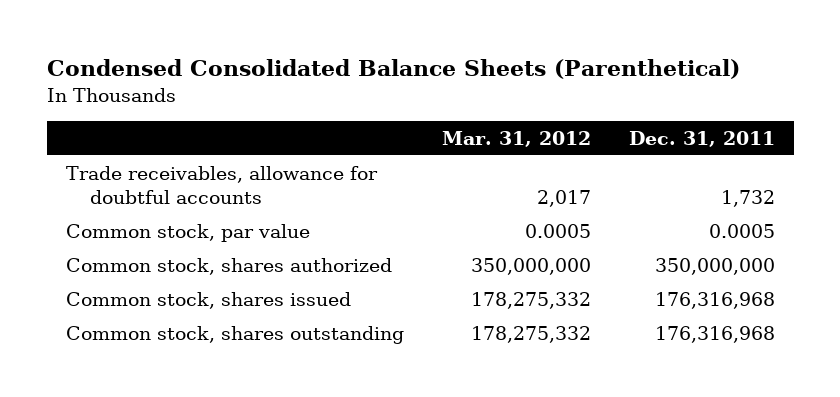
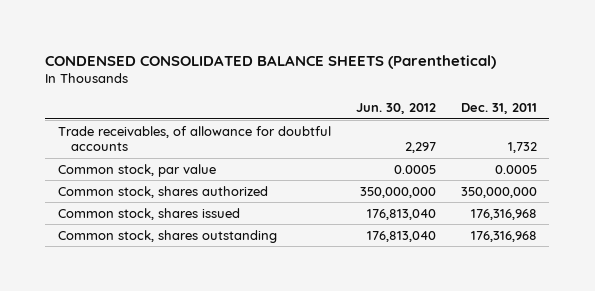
- Condensed Consolidated Balance Sheets (Parenthetical)
+ CONDENSED CONSOLIDATED BALANCE SHEETS (Parenthetical)
- | Mar. 31, 2012 | Dec. 31, 2011
+ | Jun. 30, 2012 | Dec. 31, 2011
- Trade receivables, allowance for doubtful accounts | 2,017 | 1,732
+ Trade receivables, of allowance for doubtful accounts | 2,297 | 1,732

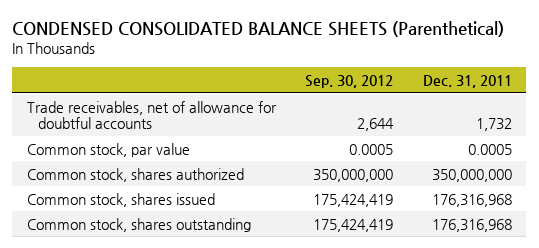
- | Jun. 30, 2012 | Dec. 31, 2011
+ | Sep. 30, 2012 | Dec. 31, 2011
- Trade receivables, of allowance for doubtful accounts | 2,297 | 1,732
+ Trade receivables, net of allowance for doubtful accounts | 2,644 | 1,732

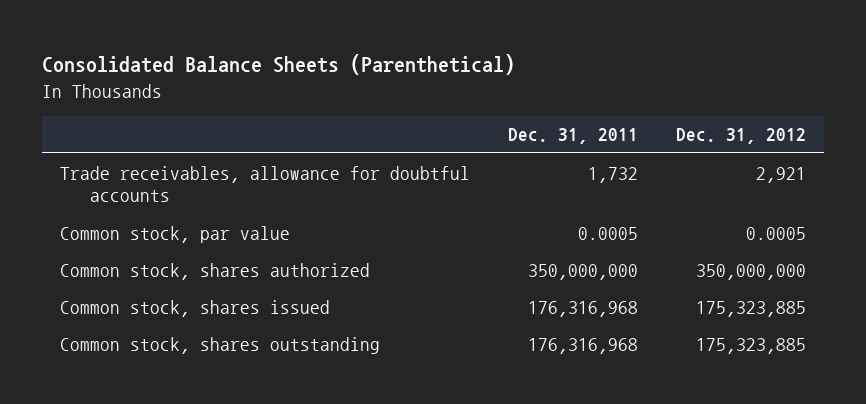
- CONDENSED CONSOLIDATED BALANCE SHEETS (Parenthetical)
+ Consolidated Balance Sheets (Parenthetical)
- | Sep. 30, 2012 | Dec. 31, 2011
+ | Dec. 31, 2011 | Dec. 31, 2012
- Trade receivables, net of allowance for doubtful accounts | 2,644 | 1,732
+ Trade receivables, allowance for doubtful accounts | 1,732 | 2,921

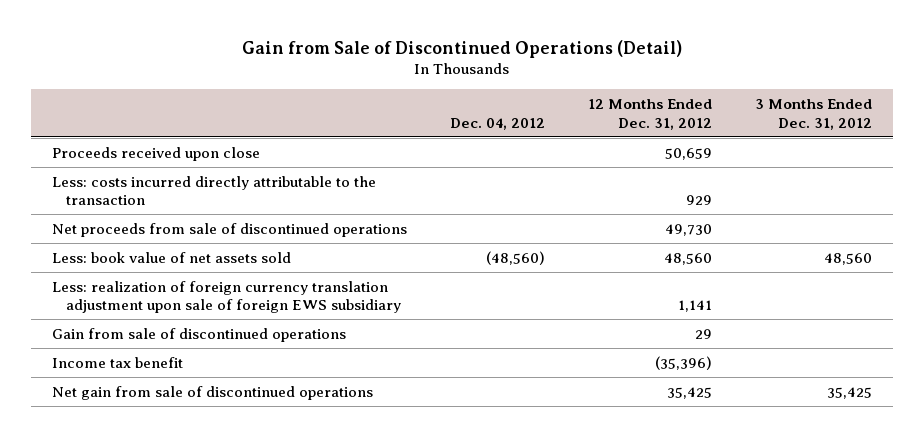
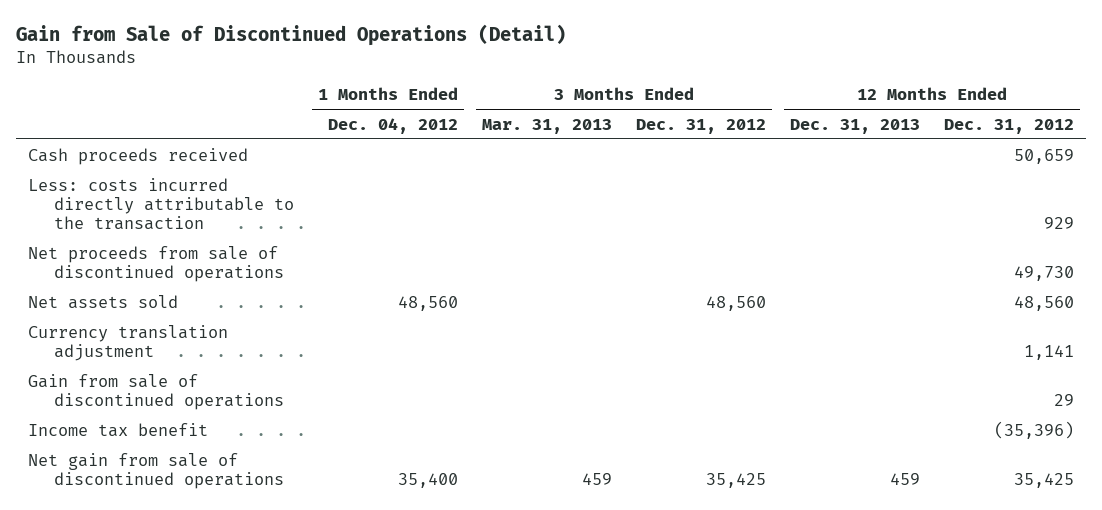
- | Dec. 04, 2012 | 12 Months Ended Dec. 31, 2012 | 3 Months Ended Dec. 31, 2012
+ | 1 Months Ended Dec. 04, 2012 | 3 Months Ended Mar. 31, 2013 | 3 Months Ended Dec. 31, 2012 | 12 Months Ended Dec. 31, 2013 | 12 Months Ended Dec. 31, 2012
- Proceeds received upon close | | 50,659 |
+ Cash proceeds received | | | | | 50,659
- Less: book value of net assets sold | (48,560) | 48,560 | 48,560
- Less: realization of foreign currency translation adjustment upon sale of foreign EWS subsidiary | | 1,141 |
+ Net assets sold | 48,560 | | 48,560 | | 48,560
+ Currency translation adjustment | | | | | 1,141

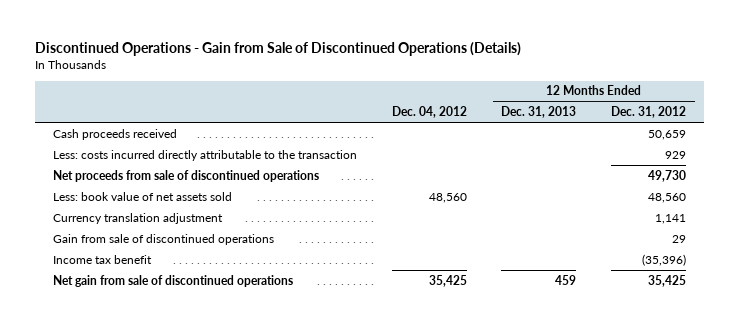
- Gain from Sale of Discontinued Operations (Detail)
+ Discontinued Operations - Gain from Sale of Discontinued Operations (Details)
- | 1 Months Ended Dec. 04, 2012 | 3 Months Ended Mar. 31, 2013 | 3 Months Ended Dec. 31, 2012 | 12 Months Ended Dec. 31, 2013 | 12 Months Ended Dec. 31, 2012
+ | Dec. 04, 2012 | 12 Months Ended Dec. 31, 2013 | 12 Months Ended Dec. 31, 2012
- Net assets sold | 48,560 | | 48,560 | | 48,560
+ Less: book value of net assets sold | 48,560 | | 48,560

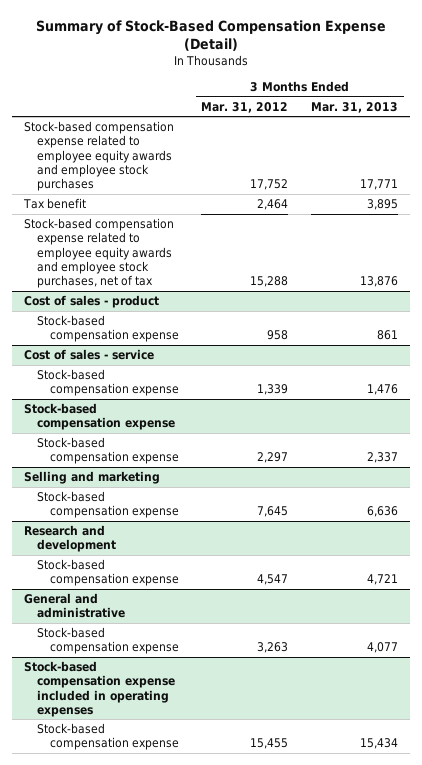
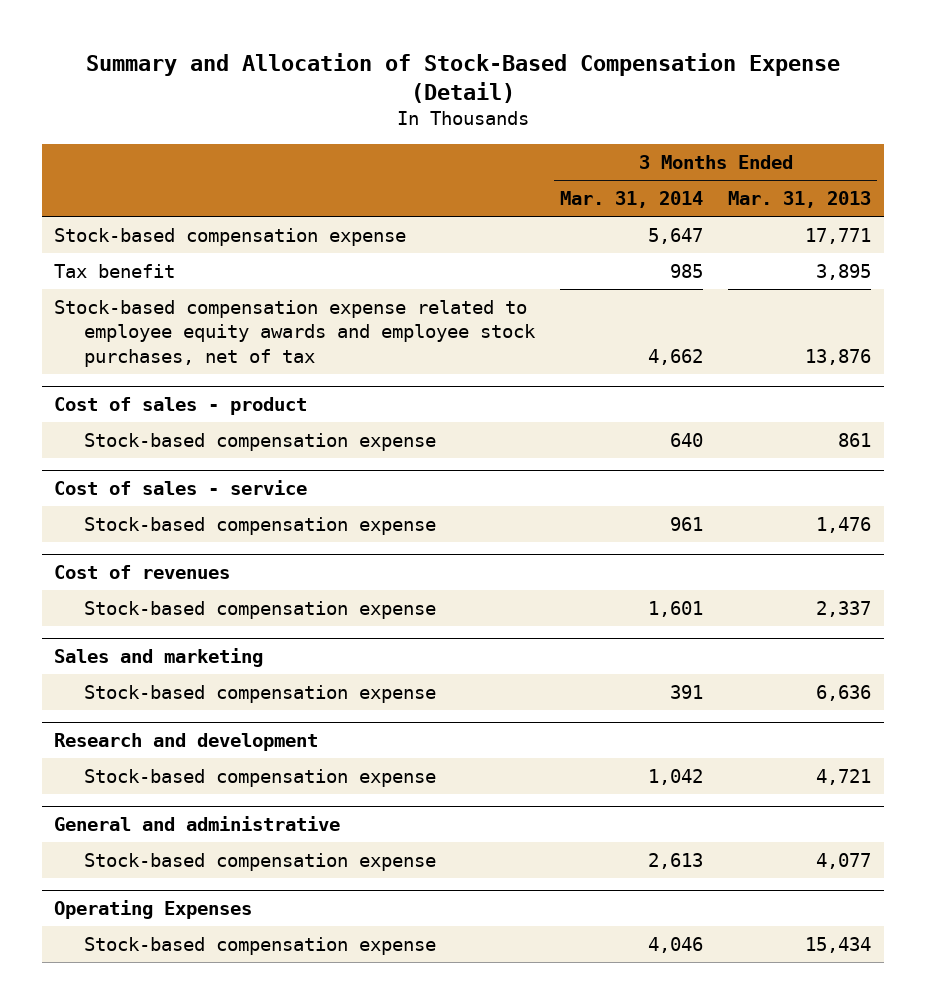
- Summary of Stock-Based Compensation Expense (Detail)
+ Summary and Allocation of Stock-Based Compensation Expense (Detail)
- | 3 Months Ended Mar. 31, 2012 | 3 Months Ended Mar. 31, 2013
+ | 3 Months Ended Mar. 31, 2014 | 3 Months Ended Mar. 31, 2013
- Stock-based compensation expense related to employee equity awards and employee stock purchases | 17,752 | 17,771
+ Stock-based compensation expense | 5,647 | 17,771
- Stock-based compensation expense
+ Cost of revenues
- Selling and marketing
+ Sales and marketing
- Stock-based compensation expense included in operating expenses
+ Operating Expenses

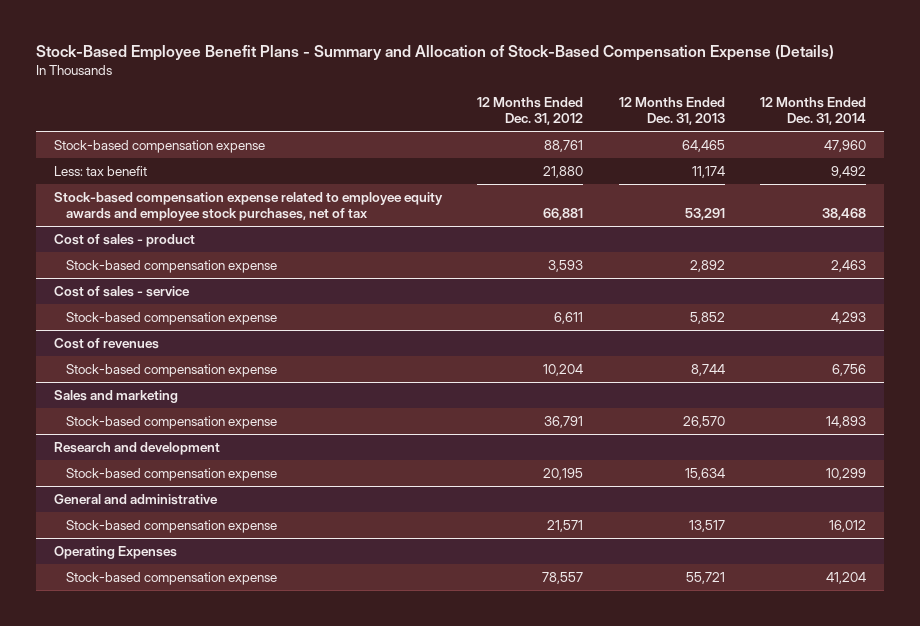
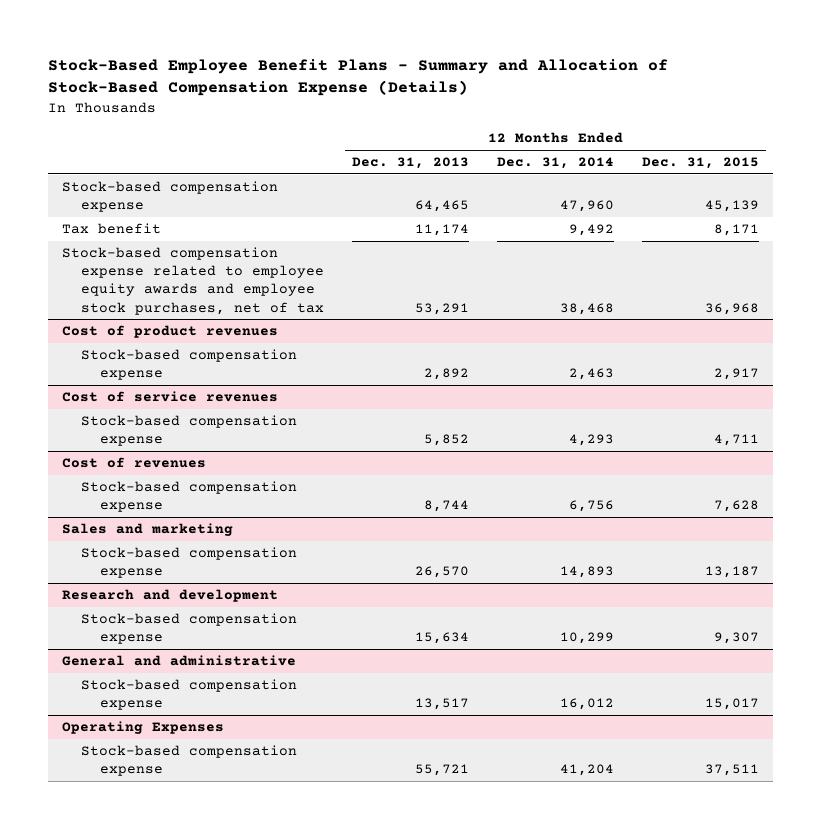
- | 12 Months Ended Dec. 31, 2012 | 12 Months Ended Dec. 31, 2013 | 12 Months Ended Dec. 31, 2014
+ | 12 Months Ended Dec. 31, 2013 | 12 Months Ended Dec. 31, 2014 | 12 Months Ended Dec. 31, 2015
- Less: tax benefit | 21,880 | 11,174 | 9,492
+ Tax benefit | 11,174 | 9,492 | 8,171
- Cost of sales - product
+ Cost of product revenues
- Cost of sales - service
+ Cost of service revenues

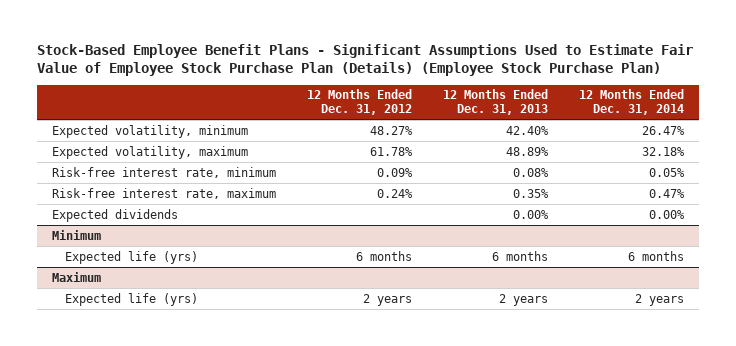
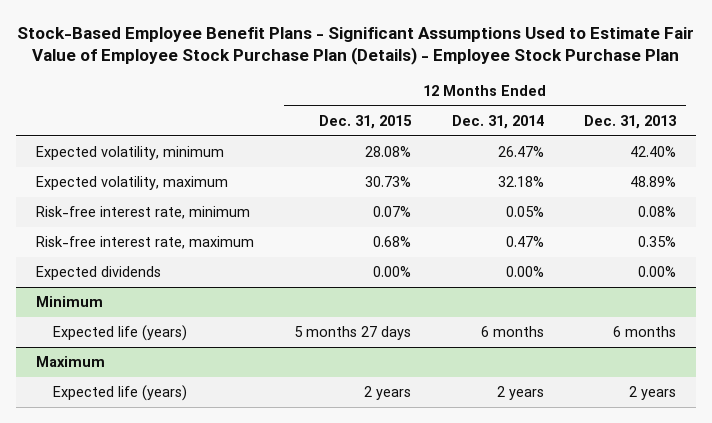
- Stock-Based Employee Benefit Plans - Significant Assumptions Used to Estimate Fair Value of Employee Stock Purchase Plan (Details) (Employee Stock Purchase Plan)
+ Stock-Based Employee Benefit Plans - Significant Assumptions Used to Estimate Fair Value of Employee Stock Purchase Plan (Details) - Employee Stock Purchase Plan
- | 12 Months Ended Dec. 31, 2012 | 12 Months Ended Dec. 31, 2013 | 12 Months Ended Dec. 31, 2014
+ | 12 Months Ended Dec. 31, 2015 | 12 Months Ended Dec. 31, 2014 | 12 Months Ended Dec. 31, 2013
@ Minimum
- Expected life (yrs) | 6 months | 6 months | 6 months
+ Expected life (years) | 5 months 27 days | 6 months | 6 months
@ Maximum
- Expected life (yrs) | 2 years | 2 years | 2 years
+ Expected life (years) | 2 years | 2 years | 2 years

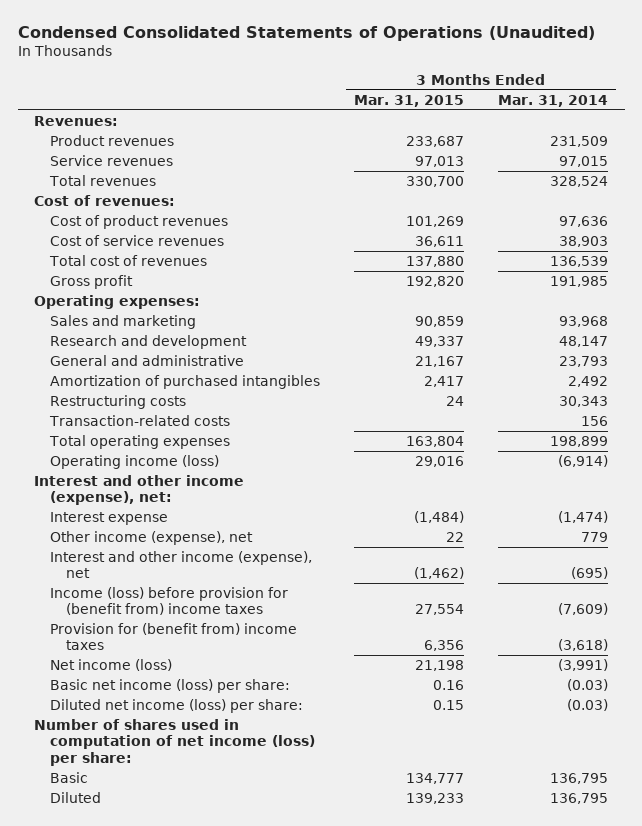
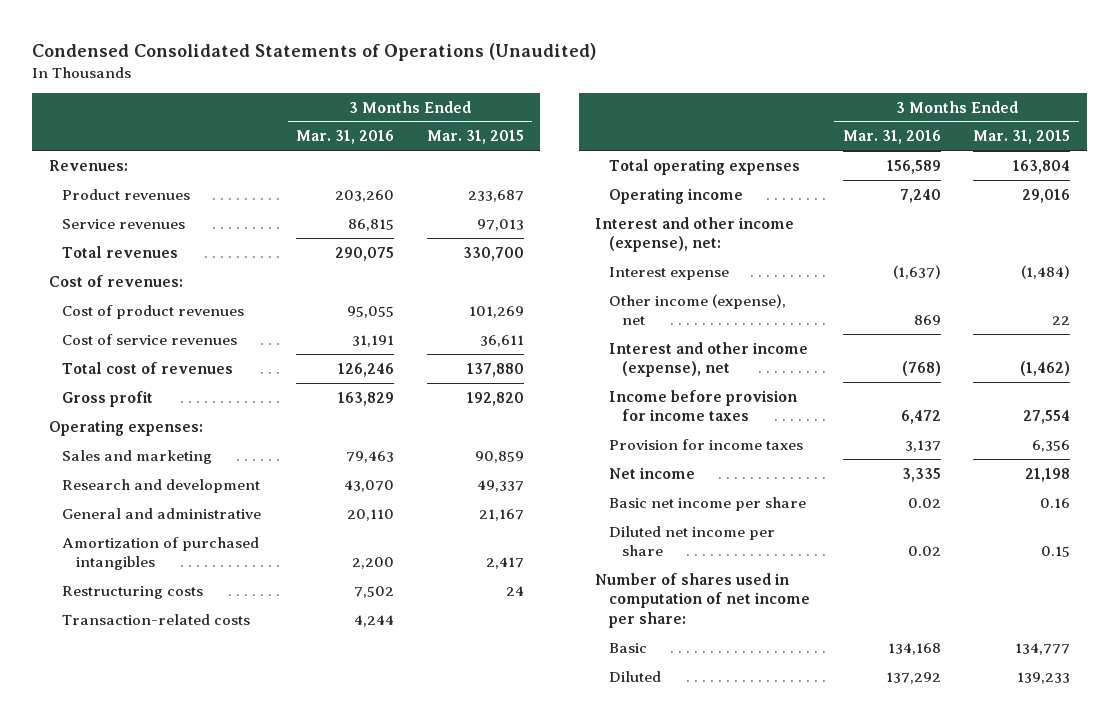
- | 3 Months Ended Mar. 31, 2015 | 3 Months Ended Mar. 31, 2014
+ | 3 Months Ended Mar. 31, 2016 | 3 Months Ended Mar. 31, 2015
- Operating income (loss) | 29,016 | (6,914)
+ Operating income | 7,240 | 29,016
- Income (loss) before provision for (benefit from) income taxes | 27,554 | (7,609)
- Provision for (benefit from) income taxes | 6,356 | (3,618)
- Net income (loss) | 21,198 | (3,991)
- Basic net income (loss) per share: | 0.16 | (0.03)
- Diluted net income (loss) per share: | 0.15 | (0.03)
- Number of shares used in computation of net income (loss) per share:
+ Income before provision for income taxes | 6,472 | 27,554
+ Provision for income taxes | 3,137 | 6,356
+ Net income | 3,335 | 21,198
+ Basic net income per share | 0.02 | 0.16
+ Diluted net income per share | 0.02 | 0.15
+ Number of shares used in computation of net income per share:

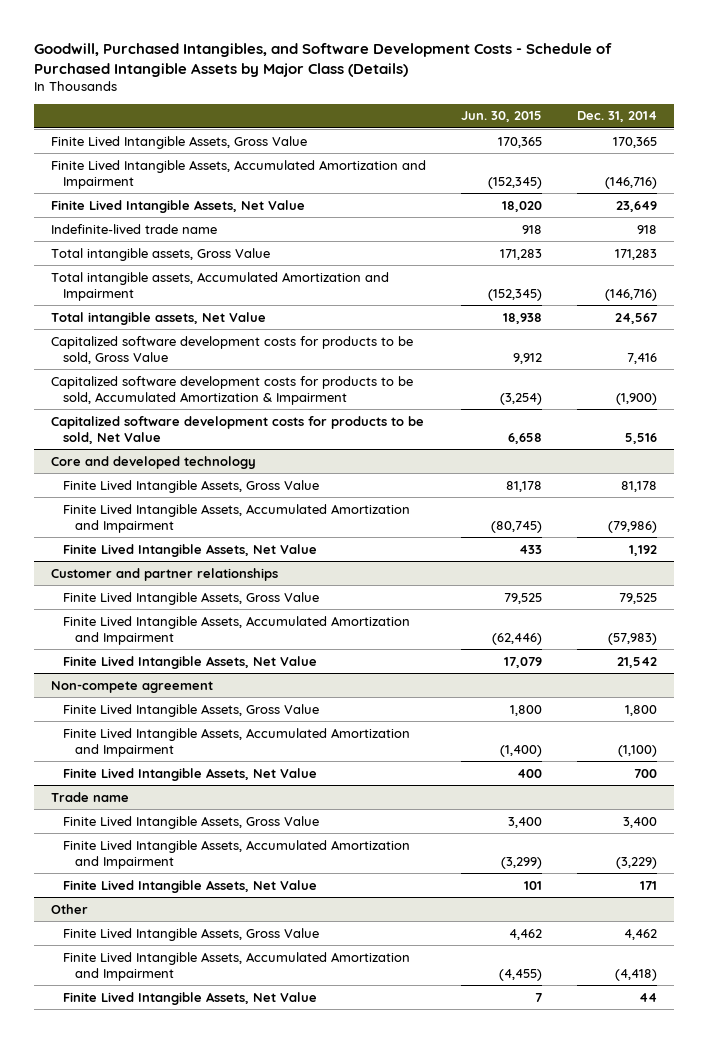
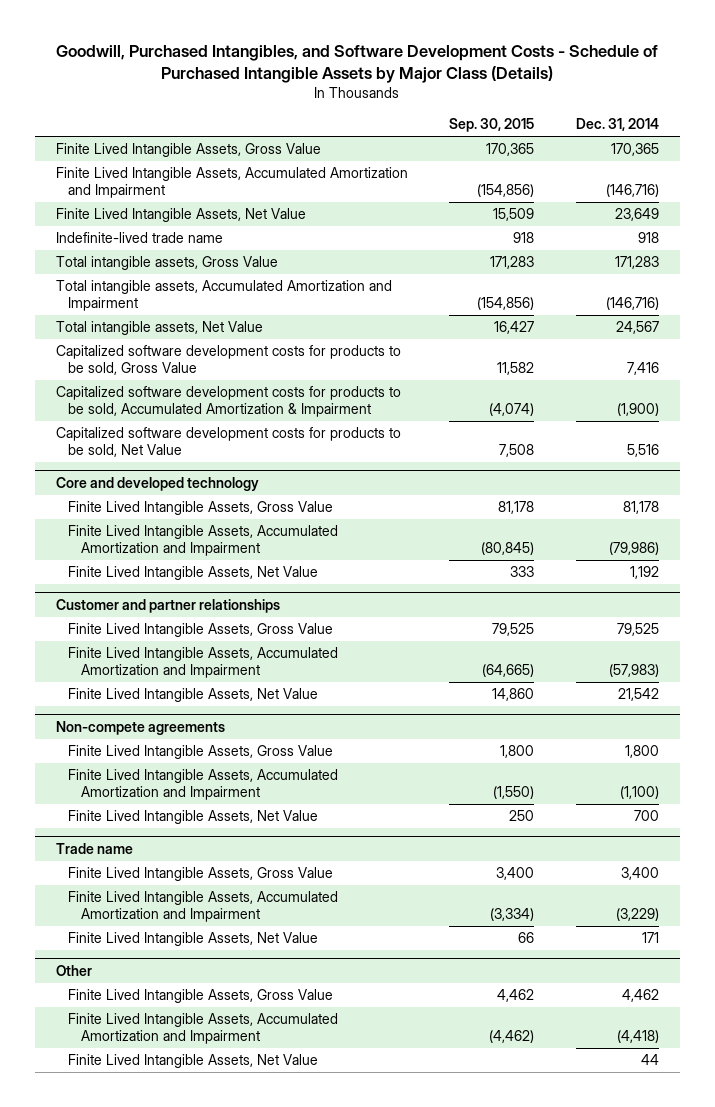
- | Jun. 30, 2015 | Dec. 31, 2014
+ | Sep. 30, 2015 | Dec. 31, 2014
- Non-compete agreement
+ Non-compete agreements

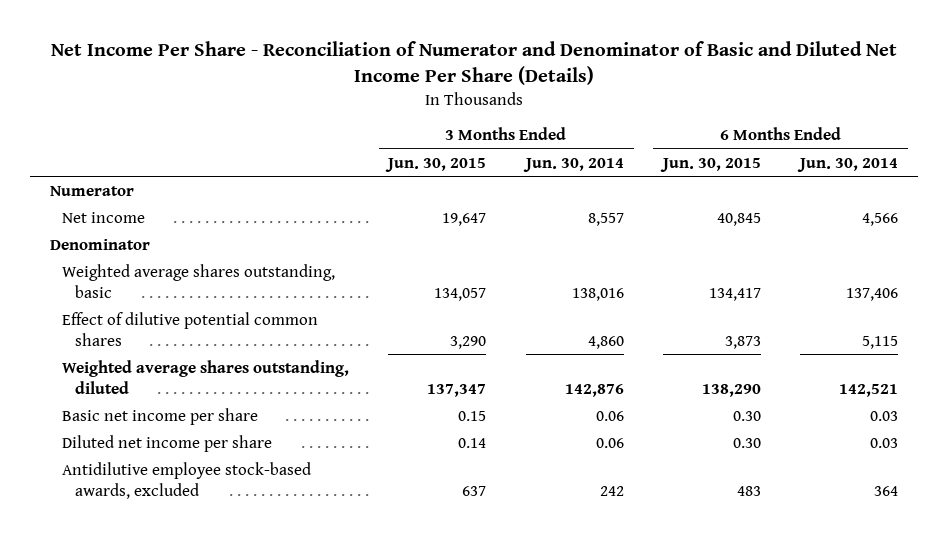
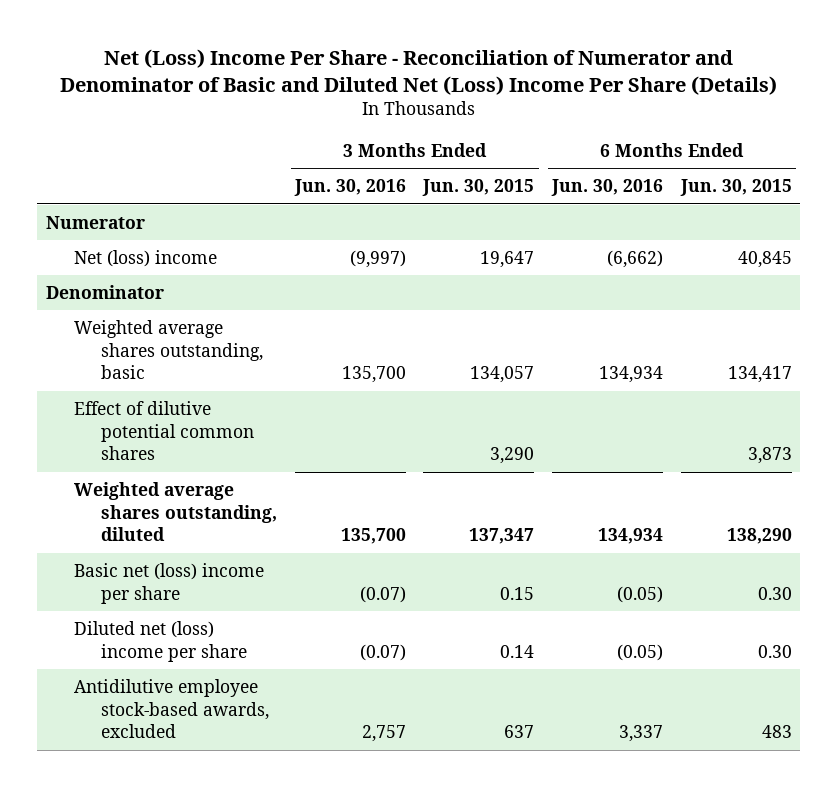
- Net Income Per Share - Reconciliation of Numerator and Denominator of Basic and Diluted Net Income Per Share (Details)
+ Net (Loss) Income Per Share - Reconciliation of Numerator and Denominator of Basic and Diluted Net (Loss) Income Per Share (Details)
- | 3 Months Ended Jun. 30, 2015 | 3 Months Ended Jun. 30, 2014 | 6 Months Ended Jun. 30, 2015 | 6 Months Ended Jun. 30, 2014
+ | 3 Months Ended Jun. 30, 2016 | 3 Months Ended Jun. 30, 2015 | 6 Months Ended Jun. 30, 2016 | 6 Months Ended Jun. 30, 2015
- Net income | 19,647 | 8,557 | 40,845 | 4,566
+ Net (loss) income | (9,997) | 19,647 | (6,662) | 40,845
- Basic net income per share | 0.15 | 0.06 | 0.30 | 0.03
- Diluted net income per share | 0.14 | 0.06 | 0.30 | 0.03
+ Basic net (loss) income per share | (0.07) | 0.15 | (0.05) | 0.30
+ Diluted net (loss) income per share | (0.07) | 0.14 | (0.05) | 0.30

